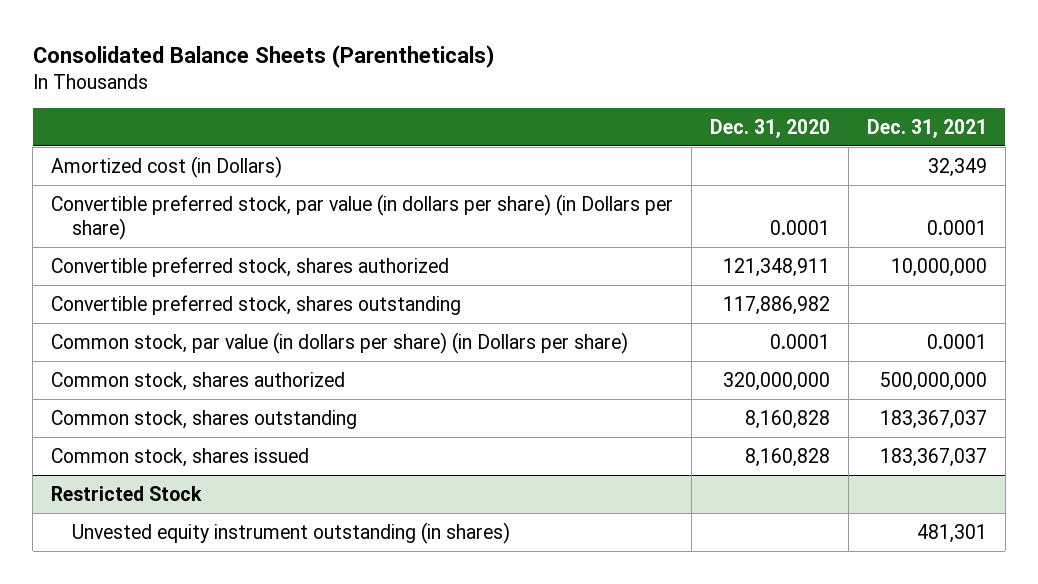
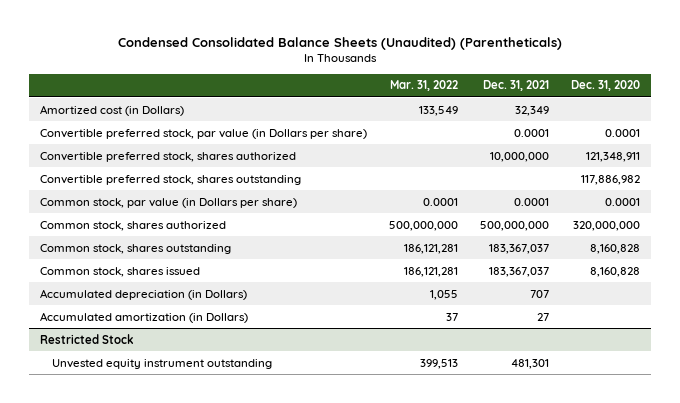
- Consolidated Balance Sheets (Parentheticals)
+ Condensed Consolidated Balance Sheets (Unaudited) (Parentheticals)
- | Dec. 31, 2020 | Dec. 31, 2021
+ | Mar. 31, 2022 | Dec. 31, 2021 | Dec. 31, 2020
- Convertible preferred stock, par value (in dollars per share) (in Dollars per share) | 0.0001 | 0.0001
+ Convertible preferred stock, par value (in Dollars per share) | | 0.0001 | 0.0001
- Common stock, par value (in dollars per share) (in Dollars per share) | 0.0001 | 0.0001
+ Common stock, par value (in Dollars per share) | 0.0001 | 0.0001 | 0.0001
+ Accumulated depreciation (in Dollars) | 1,055 | 707 |
+ Accumulated amortization (in Dollars) | 37 | 27 |
@ Restricted Stock
- Unvested equity instrument outstanding (in shares) | | 481,301
+ Unvested equity instrument outstanding | 399,513 | 481,301 |

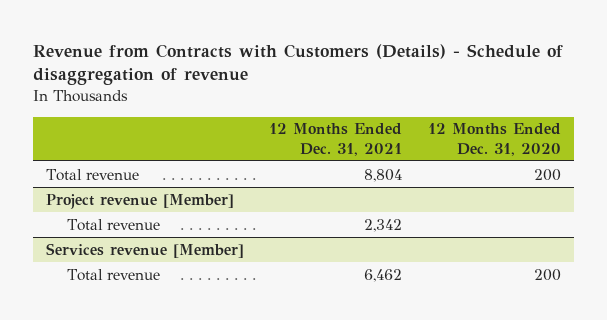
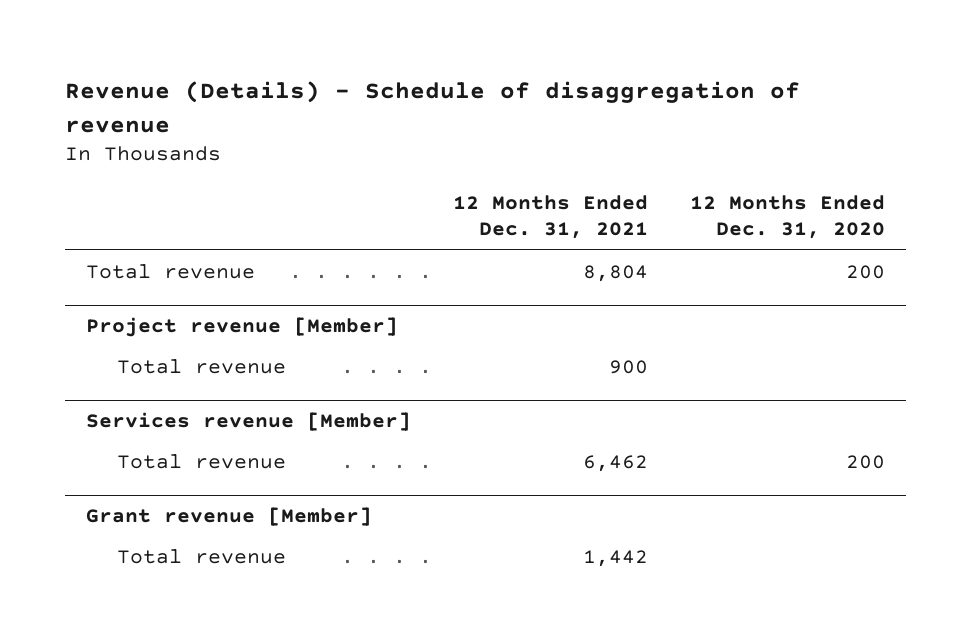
- Revenue from Contracts with Customers (Details) - Schedule of disaggregation of revenue
+ Revenue (Details) - Schedule of disaggregation of revenue
@ Project revenue [Member]
- Total revenue | 2,342 |
+ Total revenue | 900 |
+ Grant revenue [Member]
+ Total revenue | 1,442 |

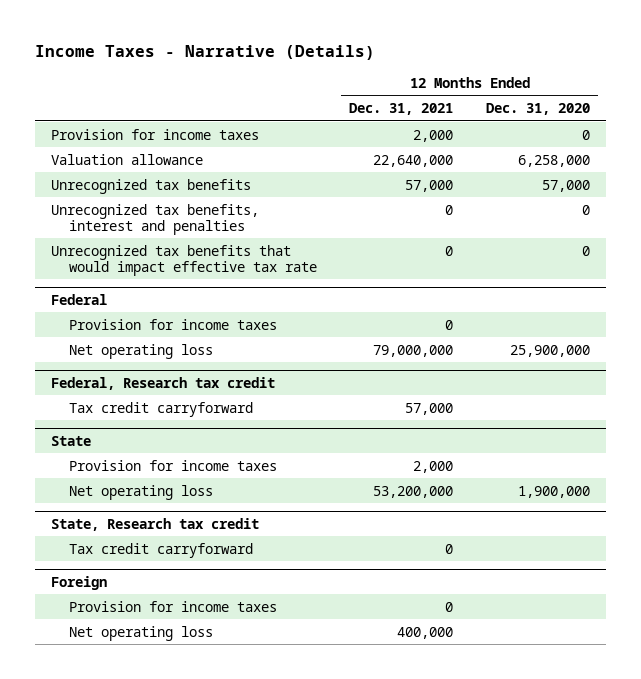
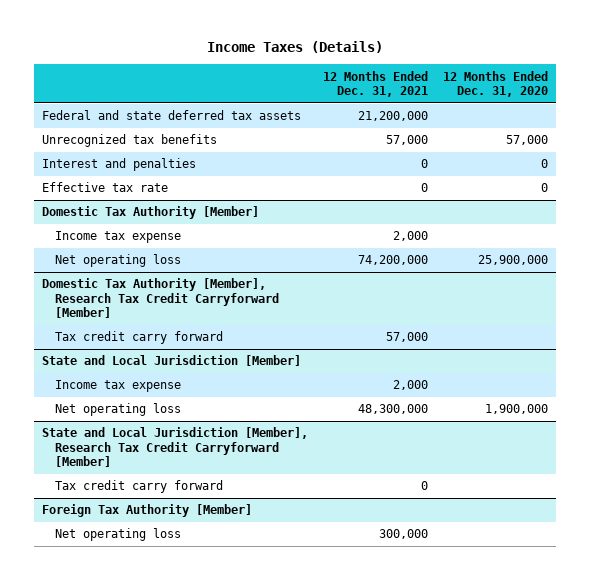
- Income Taxes - Narrative (Details)
+ Income Taxes (Details)
- Provision for income taxes | 2,000 | 0
- Valuation allowance | 22,640,000 | 6,258,000
+ Federal and state deferred tax assets | 21,200,000 |
- Unrecognized tax benefits, interest and penalties | 0 | 0
- Unrecognized tax benefits that would impact effective tax rate | 0 | 0
- Federal
- Provision for income taxes | 0 |
- Net operating loss | 79,000,000 | 25,900,000
- Federal, Research tax credit
- Tax credit carryforward | 57,000 |
- State
- Provision for income taxes | 2,000 |
- Net operating loss | 53,200,000 | 1,900,000
- State, Research tax credit
- Tax credit carryforward | 0 |
- Foreign
- Provision for income taxes | 0 |
- Net operating loss | 400,000 |
+ Interest and penalties | 0 | 0
+ Effective tax rate | 0 | 0
+ Domestic Tax Authority [Member]
+ Income tax expense | 2,000 |
+ Net operating loss | 74,200,000 | 25,900,000
+ Domestic Tax Authority [Member], Research Tax Credit Carryforward [Member]
+ Tax credit carry forward | 57,000 |
+ State and Local Jurisdiction [Member]
+ Income tax expense | 2,000 |
+ Net operating loss | 48,300,000 | 1,900,000
+ State and Local Jurisdiction [Member], Research Tax Credit Carryforward [Member]
+ Tax credit carry forward | 0 |
+ Foreign Tax Authority [Member]
+ Net operating loss | 300,000 |

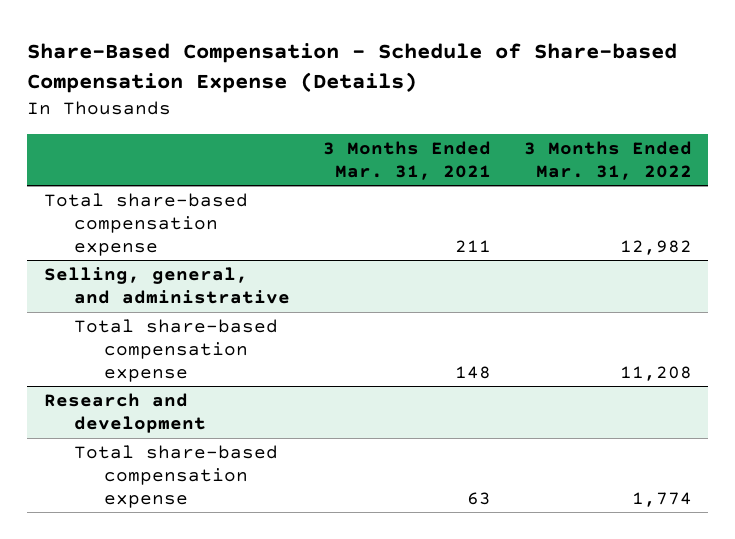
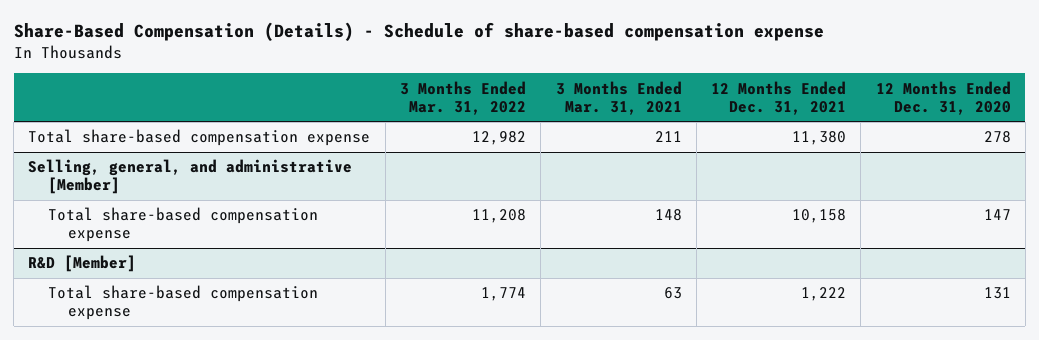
- Share-Based Compensation - Schedule of Share-based Compensation Expense (Details)
+ Share-Based Compensation (Details) - Schedule of share-based compensation expense
- | 3 Months Ended Mar. 31, 2021 | 3 Months Ended Mar. 31, 2022
+ | 3 Months Ended Mar. 31, 2022 | 3 Months Ended Mar. 31, 2021 | 12 Months Ended Dec. 31, 2021 | 12 Months Ended Dec. 31, 2020
- Selling, general, and administrative
+ Selling, general, and administrative [Member]
- Research and development
+ R&D [Member]

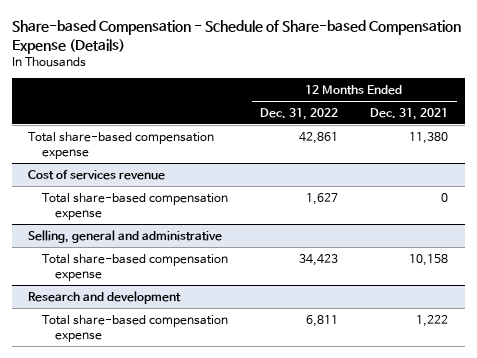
- Share-Based Compensation (Details) - Schedule of share-based compensation expense
+ Share-based Compensation - Schedule of Share-based Compensation Expense (Details)
- | 3 Months Ended Mar. 31, 2022 | 3 Months Ended Mar. 31, 2021 | 12 Months Ended Dec. 31, 2021 | 12 Months Ended Dec. 31, 2020
+ | 12 Months Ended Dec. 31, 2022 | 12 Months Ended Dec. 31, 2021
- Selling, general, and administrative [Member]
+ Cost of services revenue
+ Total share-based compensation expense | 1,627 | 0
+ Selling, general and administrative
- R&D [Member]
+ Research and development

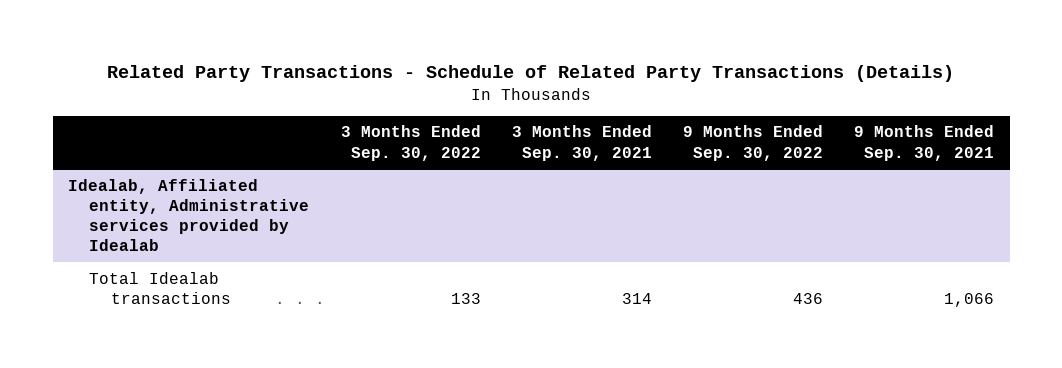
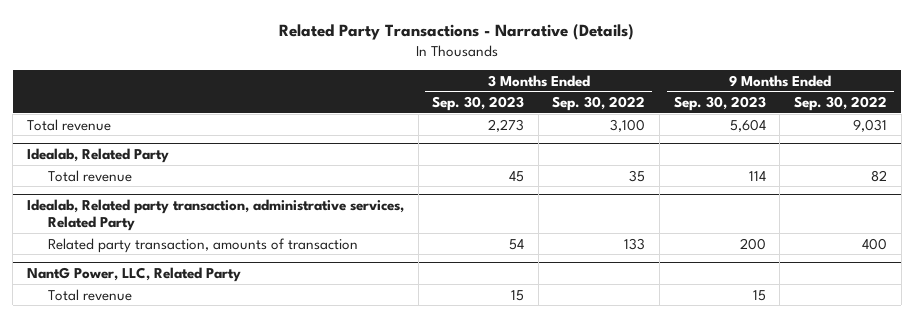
- Related Party Transactions - Schedule of Related Party Transactions (Details)
+ Related Party Transactions - Narrative (Details)
- | 3 Months Ended Sep. 30, 2022 | 3 Months Ended Sep. 30, 2021 | 9 Months Ended Sep. 30, 2022 | 9 Months Ended Sep. 30, 2021
+ | 3 Months Ended Sep. 30, 2023 | 3 Months Ended Sep. 30, 2022 | 9 Months Ended Sep. 30, 2023 | 9 Months Ended Sep. 30, 2022
- Idealab, Affiliated entity, Administrative services provided by Idealab
- Total Idealab transactions | 133 | 314 | 436 | 1,066
+ Total revenue | 2,273 | 3,100 | 5,604 | 9,031
+ Idealab, Related Party
+ Total revenue | 45 | 35 | 114 | 82
+ Idealab, Related party transaction, administrative services, Related Party
+ Related party transaction, amounts of transaction | 54 | 133 | 200 | 400
+ NantG Power, LLC, Related Party
+ Total revenue | 15 | | 15 |

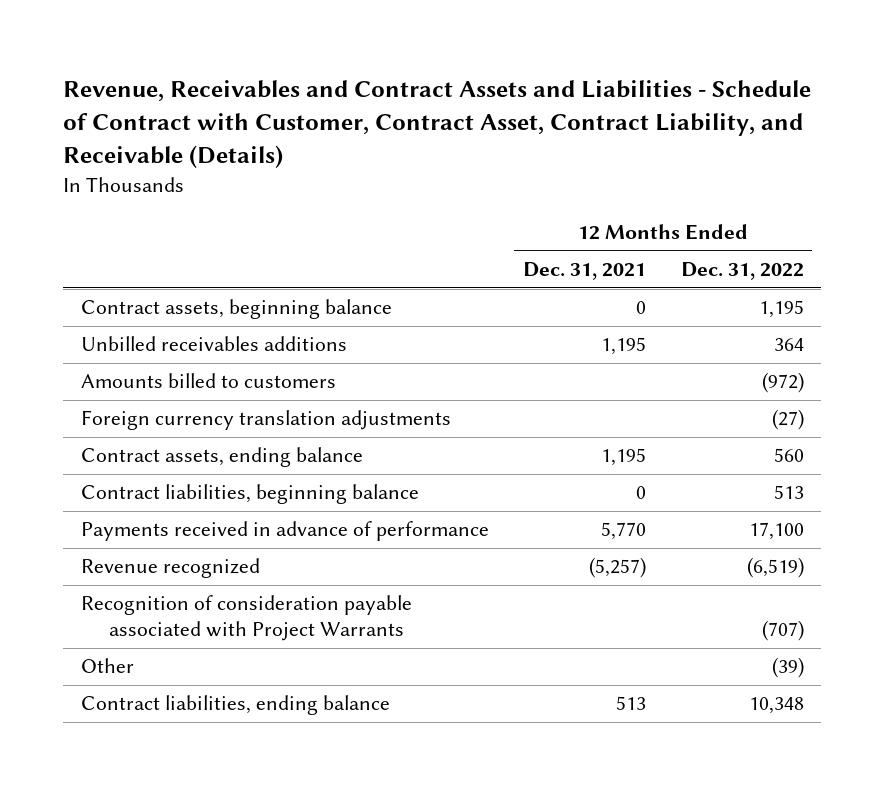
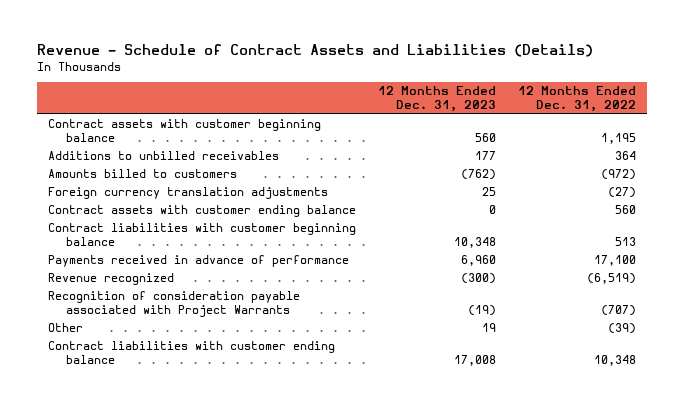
- Revenue, Receivables and Contract Assets and Liabilities - Schedule of Contract with Customer, Contract Asset, Contract Liability, and Receivable (Details)
+ Revenue - Schedule of Contract Assets and Liabilities (Details)
- | 12 Months Ended Dec. 31, 2021 | 12 Months Ended Dec. 31, 2022
+ | 12 Months Ended Dec. 31, 2023 | 12 Months Ended Dec. 31, 2022
- Contract assets, beginning balance | 0 | 1,195
- Unbilled receivables additions | 1,195 | 364
+ Contract assets with customer beginning balance | 560 | 1,195
+ Additions to unbilled receivables | 177 | 364
- Contract assets, ending balance | 1,195 | 560
- Contract liabilities, beginning balance | 0 | 513
+ Contract assets with customer ending balance | 0 | 560
+ Contract liabilities with customer beginning balance | 10,348 | 513
- Contract liabilities, ending balance | 513 | 10,348
+ Contract liabilities with customer ending balance | 17,008 | 10,348

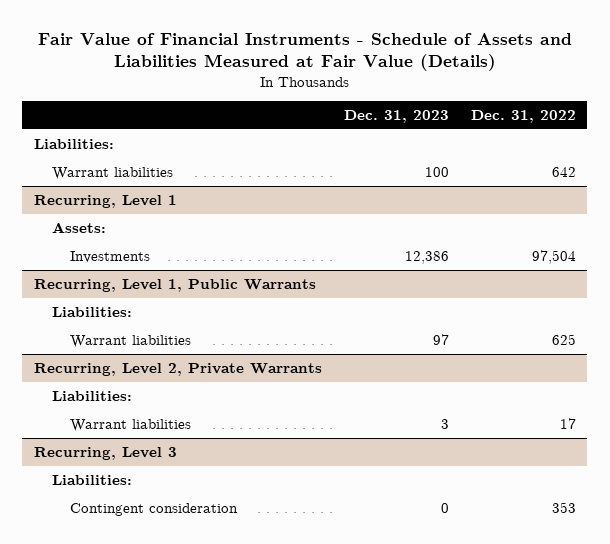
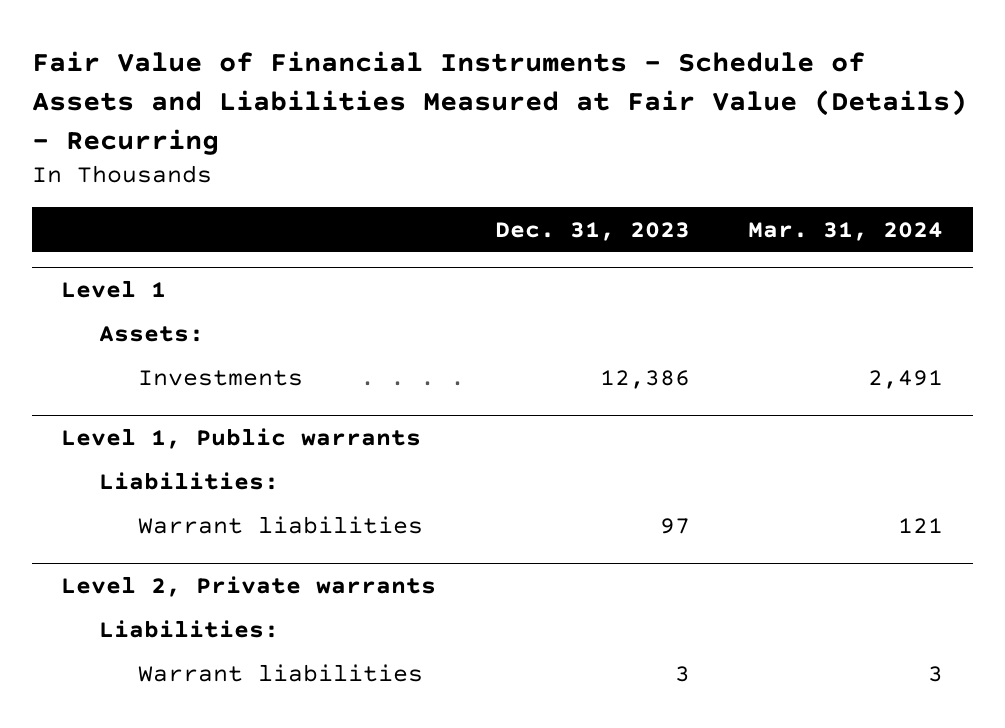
- Fair Value of Financial Instruments - Schedule of Assets and Liabilities Measured at Fair Value (Details)
+ Fair Value of Financial Instruments - Schedule of Assets and Liabilities Measured at Fair Value (Details) - Recurring
- | Dec. 31, 2023 | Dec. 31, 2022
+ | Dec. 31, 2023 | Mar. 31, 2024
- Liabilities:
- Warrant liabilities | 100 | 642
- Recurring, Level 1
+ Level 1
- Recurring, Level 1, Public Warrants
+ Level 1, Public warrants
- Recurring, Level 2, Private Warrants
+ Level 2, Private warrants
- Recurring, Level 3
- Liabilities:
- Contingent consideration | 0 | 353

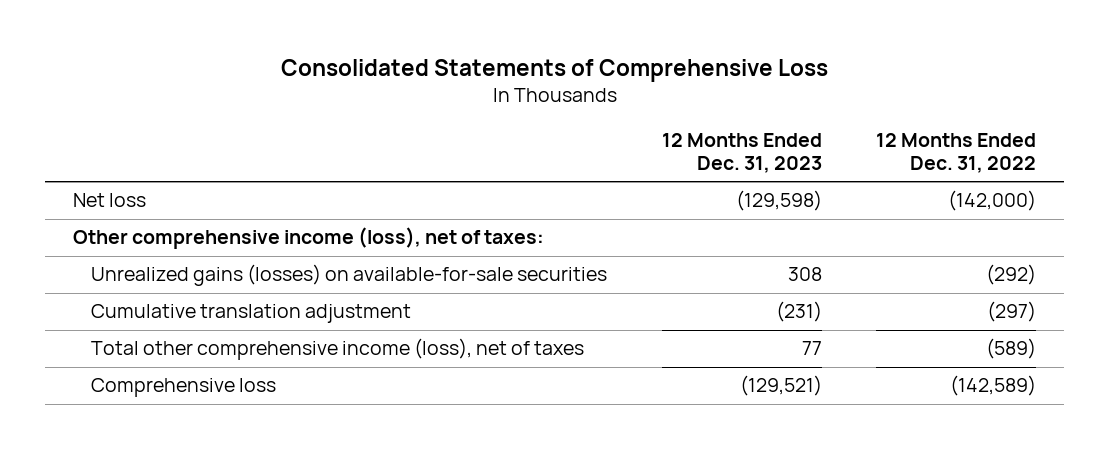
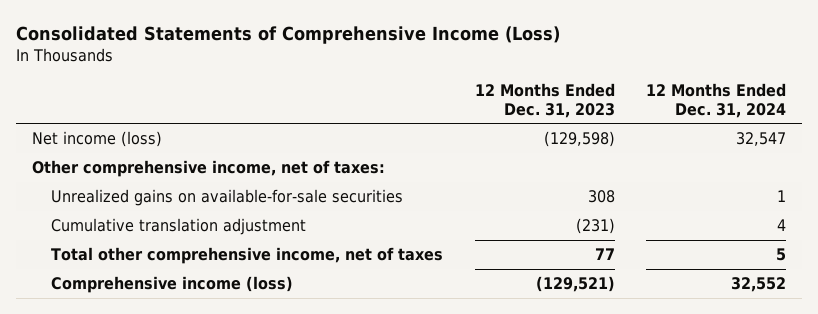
- Consolidated Statements of Comprehensive Loss
+ Consolidated Statements of Comprehensive Income (Loss)
- | 12 Months Ended Dec. 31, 2023 | 12 Months Ended Dec. 31, 2022
+ | 12 Months Ended Dec. 31, 2023 | 12 Months Ended Dec. 31, 2024
- Net loss | (129,598) | (142,000)
- Other comprehensive income (loss), net of taxes:
- Unrealized gains (losses) on available-for-sale securities | 308 | (292)
+ Net income (loss) | (129,598) | 32,547
+ Other comprehensive income, net of taxes:
+ Unrealized gains on available-for-sale securities | 308 | 1
- Total other comprehensive income (loss), net of taxes | 77 | (589)
- Comprehensive loss | (129,521) | (142,589)
+ Total other comprehensive income, net of taxes | 77 | 5
+ Comprehensive income (loss) | (129,521) | 32,552

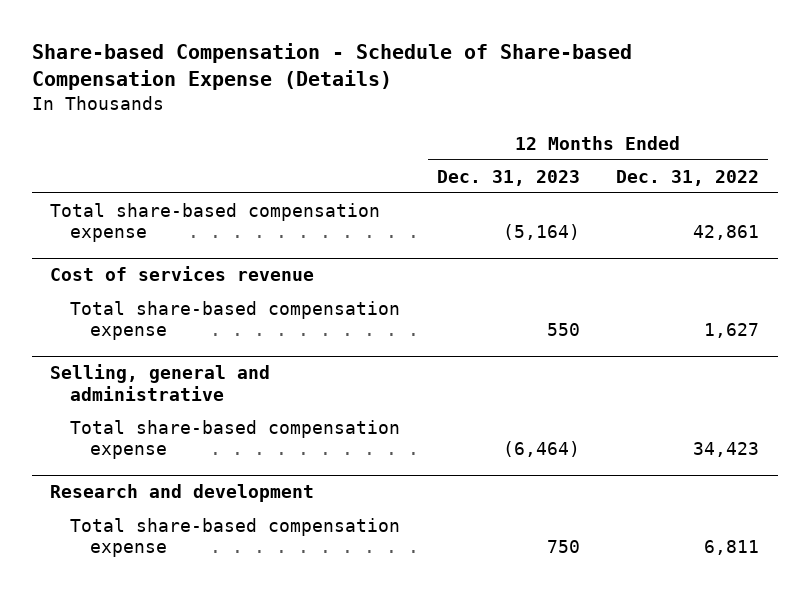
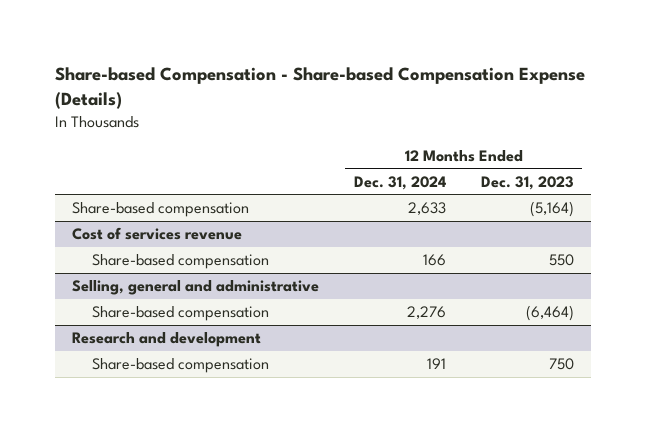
- Share-based Compensation - Schedule of Share-based Compensation Expense (Details)
+ Share-based Compensation - Share-based Compensation Expense (Details)
- | 12 Months Ended Dec. 31, 2023 | 12 Months Ended Dec. 31, 2022
+ | 12 Months Ended Dec. 31, 2024 | 12 Months Ended Dec. 31, 2023
- Total share-based compensation expense | (5,164) | 42,861
+ Share-based compensation | 2,633 | (5,164)
@ Cost of services revenue
- Total share-based compensation expense | 550 | 1,627
+ Share-based compensation | 166 | 550
@ Selling, general and administrative
- Total share-based compensation expense | (6,464) | 34,423
+ Share-based compensation | 2,276 | (6,464)
@ Research and development
- Total share-based compensation expense | 750 | 6,811
+ Share-based compensation | 191 | 750

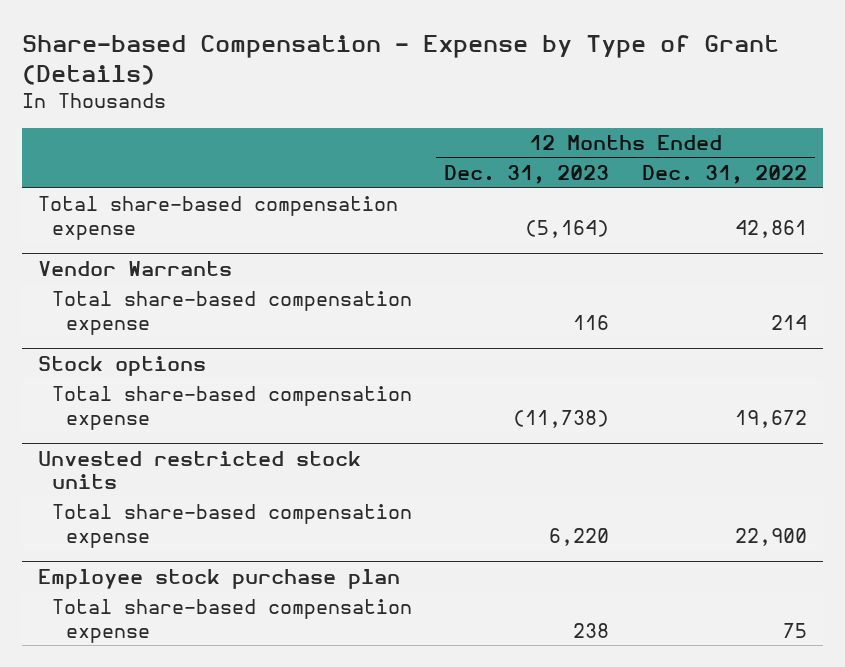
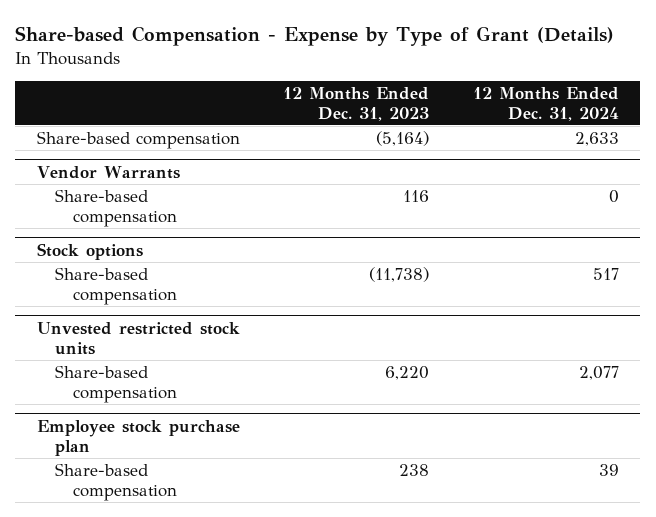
- | 12 Months Ended Dec. 31, 2023 | 12 Months Ended Dec. 31, 2022
+ | 12 Months Ended Dec. 31, 2023 | 12 Months Ended Dec. 31, 2024
- Total share-based compensation expense | (5,164) | 42,861
+ Share-based compensation | (5,164) | 2,633
@ Vendor Warrants
- Total share-based compensation expense | 116 | 214
+ Share-based compensation | 116 | 0
@ Stock options
- Total share-based compensation expense | (11,738) | 19,672
+ Share-based compensation | (11,738) | 517
@ Unvested restricted stock units
- Total share-based compensation expense | 6,220 | 22,900
+ Share-based compensation | 6,220 | 2,077
@ Employee stock purchase plan
- Total share-based compensation expense | 238 | 75
+ Share-based compensation | 238 | 39

